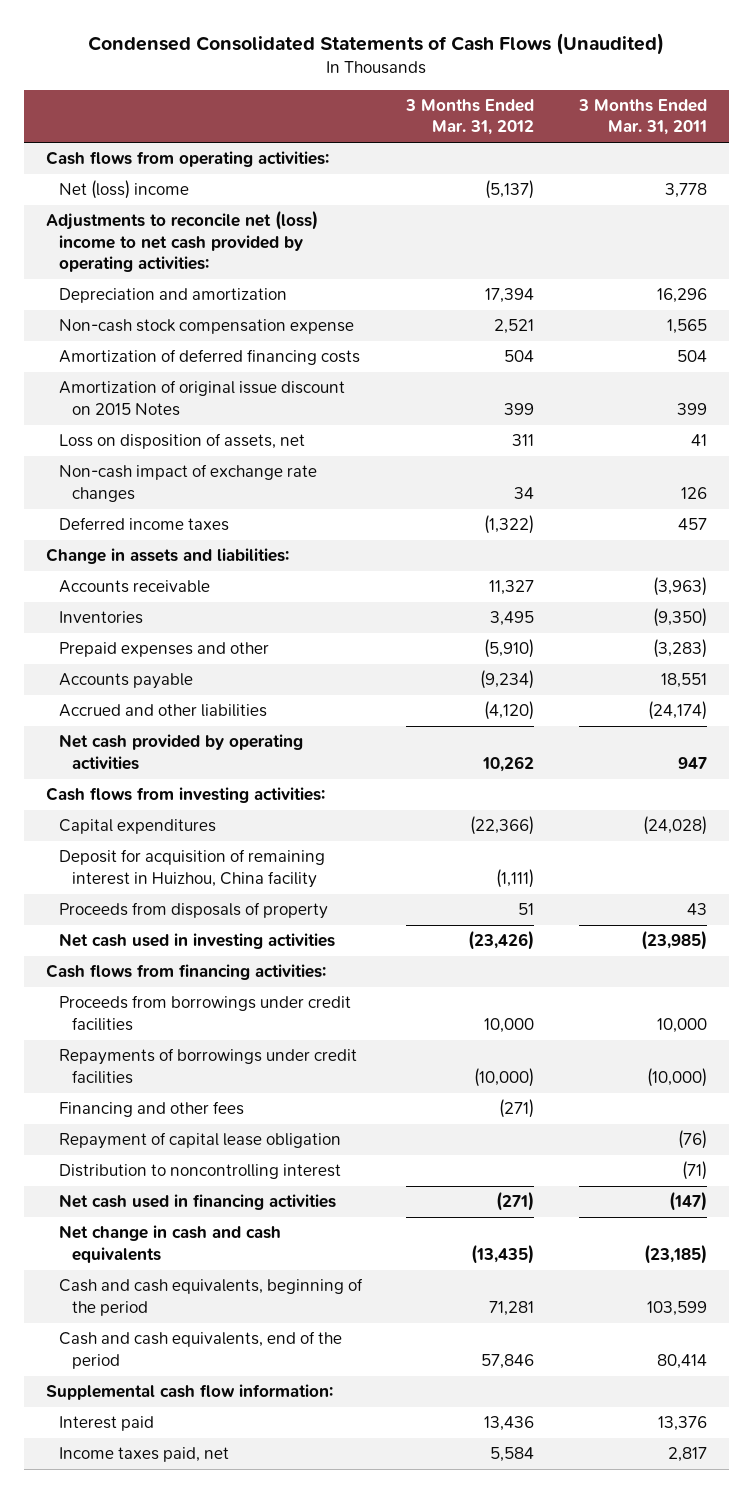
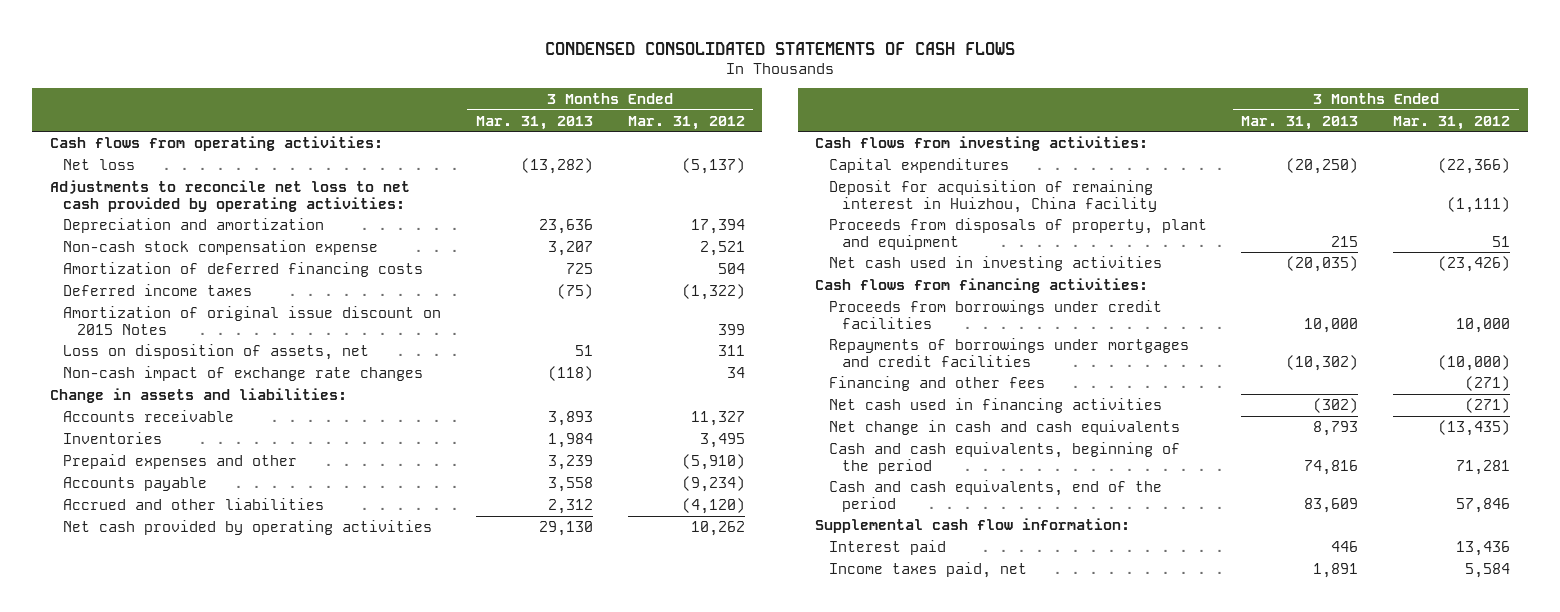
- Condensed Consolidated Statements of Cash Flows (Unaudited)
+ CONDENSED CONSOLIDATED STATEMENTS OF CASH FLOWS
- | 3 Months Ended Mar. 31, 2012 | 3 Months Ended Mar. 31, 2011
+ | 3 Months Ended Mar. 31, 2013 | 3 Months Ended Mar. 31, 2012
- Net (loss) income | (5,137) | 3,778
- Adjustments to reconcile net (loss) income to net cash provided by operating activities:
+ Net loss | (13,282) | (5,137)
+ Adjustments to reconcile net loss to net cash provided by operating activities:
moved up: Deferred income taxes | (75) | (1,322)
- Proceeds from disposals of property | 51 | 43
+ Proceeds from disposals of property, plant and equipment | 215 | 51
- Repayments of borrowings under credit facilities | (10,000) | (10,000)
+ Repayments of borrowings under mortgages and credit facilities | (10,302) | (10,000)
- Repayment of capital lease obligation | | (76)
- Distribution to noncontrolling interest | | (71)

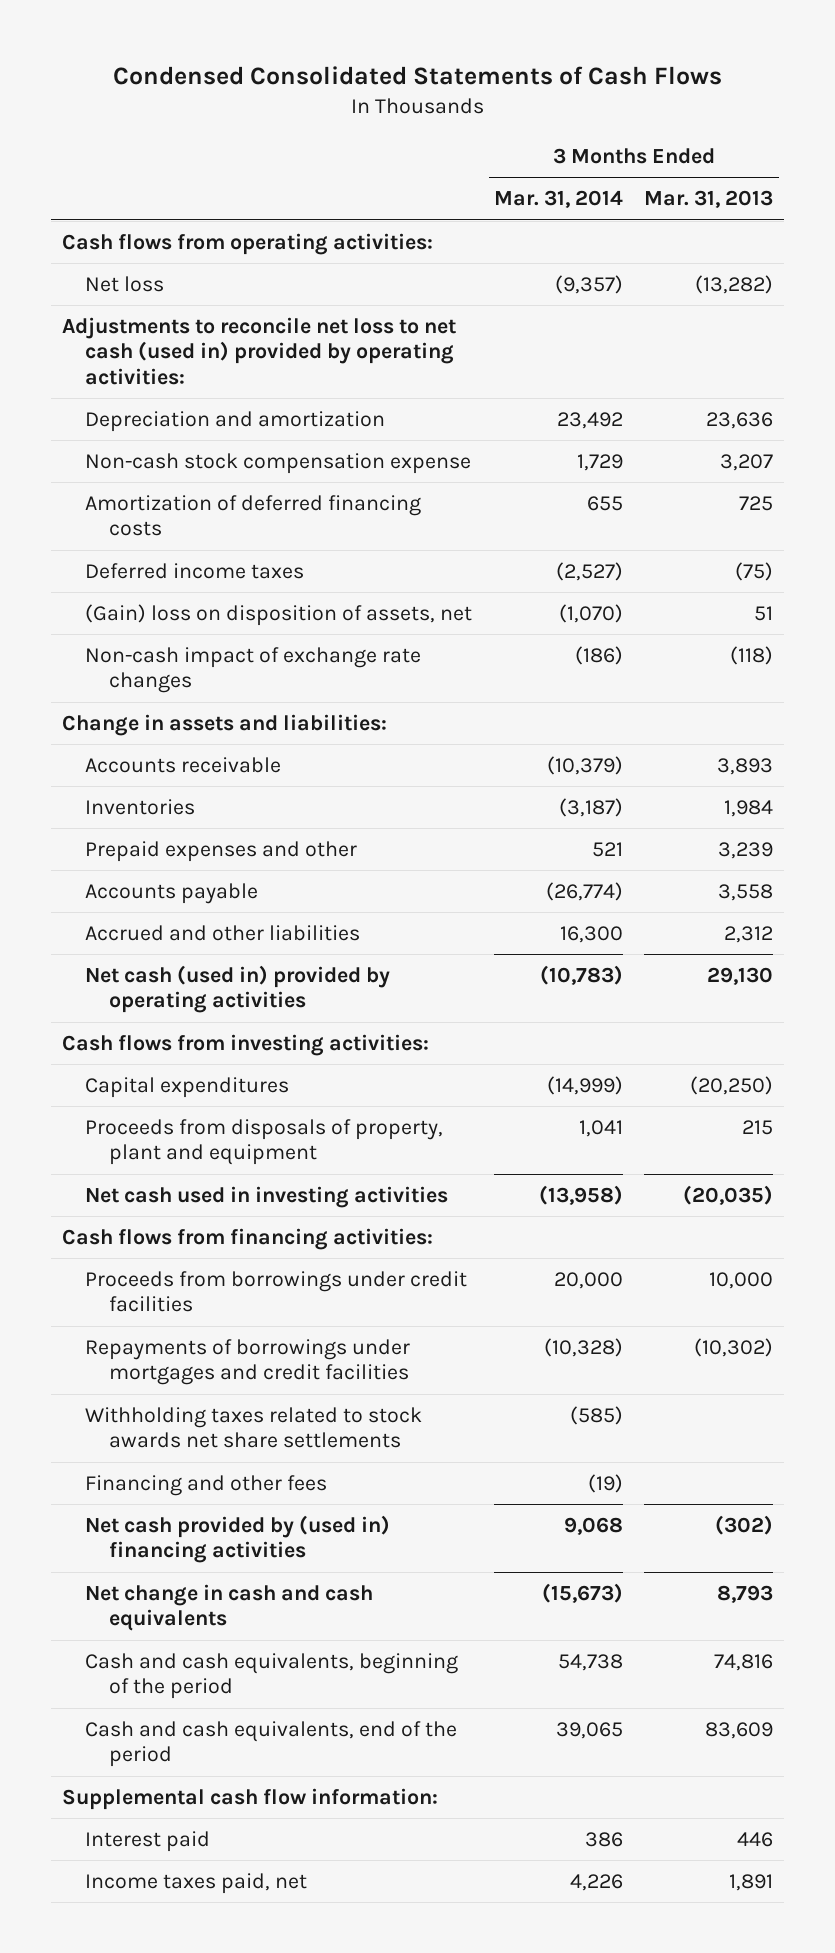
- CONDENSED CONSOLIDATED STATEMENTS OF CASH FLOWS
+ Condensed Consolidated Statements of Cash Flows
- | 3 Months Ended Mar. 31, 2013 | 3 Months Ended Mar. 31, 2012
+ | 3 Months Ended Mar. 31, 2014 | 3 Months Ended Mar. 31, 2013
- Adjustments to reconcile net loss to net cash provided by operating activities:
+ Adjustments to reconcile net loss to net cash (used in) provided by operating activities:
- Amortization of original issue discount on 2015 Notes | | 399
- Loss on disposition of assets, net | 51 | 311
+ (Gain) loss on disposition of assets, net | (1,070) | 51
- Net cash provided by operating activities | 29,130 | 10,262
+ Net cash (used in) provided by operating activities | (10,783) | 29,130
- Deposit for acquisition of remaining interest in Huizhou, China facility | | (1,111)
+ Withholding taxes related to stock awards net share settlements | (585) |
- Net cash used in financing activities | (302) | (271)
+ Net cash provided by (used in) financing activities | 9,068 | (302)

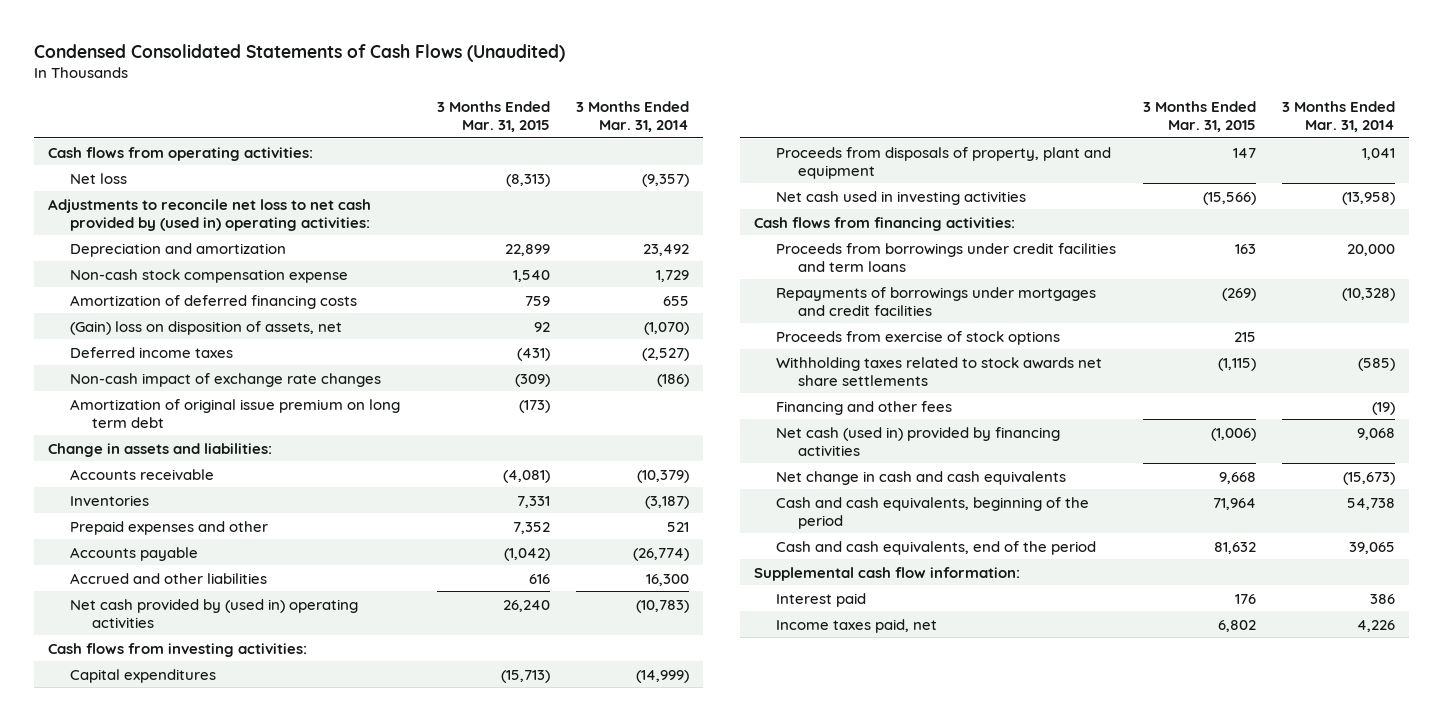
- Condensed Consolidated Statements of Cash Flows
+ Condensed Consolidated Statements of Cash Flows (Unaudited)
- | 3 Months Ended Mar. 31, 2014 | 3 Months Ended Mar. 31, 2013
+ | 3 Months Ended Mar. 31, 2015 | 3 Months Ended Mar. 31, 2014
- Adjustments to reconcile net loss to net cash (used in) provided by operating activities:
+ Adjustments to reconcile net loss to net cash provided by (used in) operating activities:
moved down: Deferred income taxes | (431) | (2,527)
+ Amortization of original issue premium on long term debt | (173) |
- Net cash (used in) provided by operating activities | (10,783) | 29,130
+ Net cash provided by (used in) operating activities | 26,240 | (10,783)
- Proceeds from borrowings under credit facilities | 20,000 | 10,000
+ Proceeds from borrowings under credit facilities and term loans | 163 | 20,000
+ Proceeds from exercise of stock options | 215 |
- Net cash provided by (used in) financing activities | 9,068 | (302)
+ Net cash (used in) provided by financing activities | (1,006) | 9,068

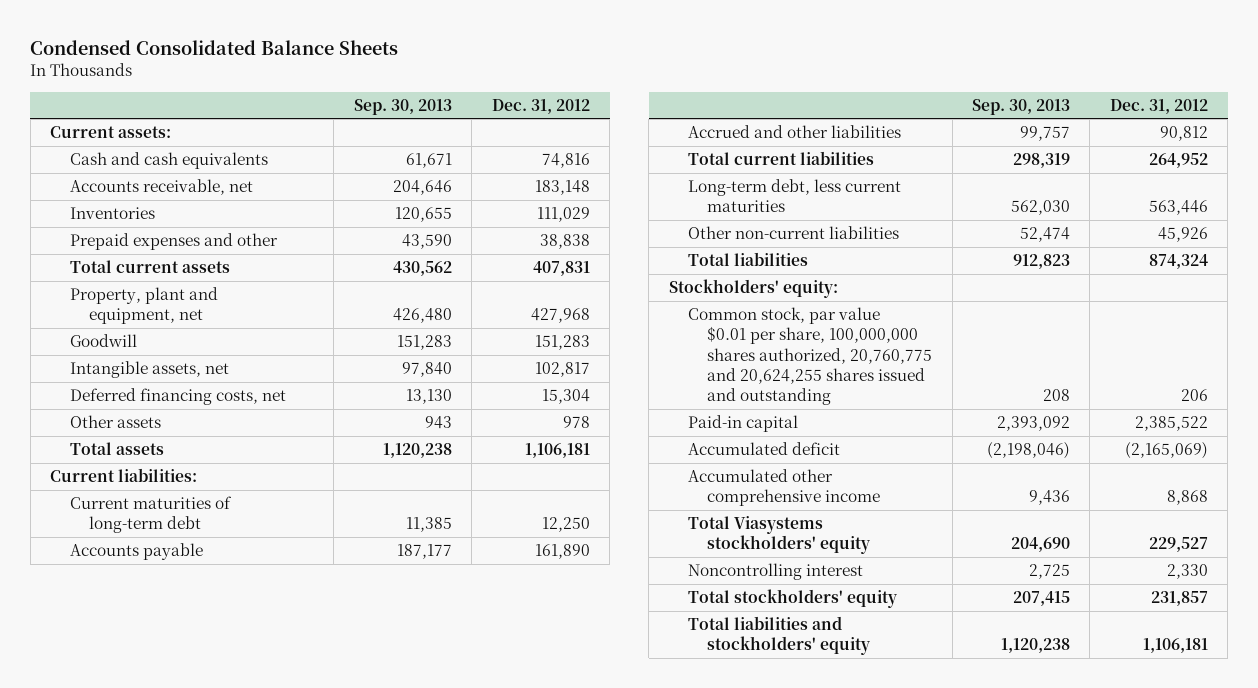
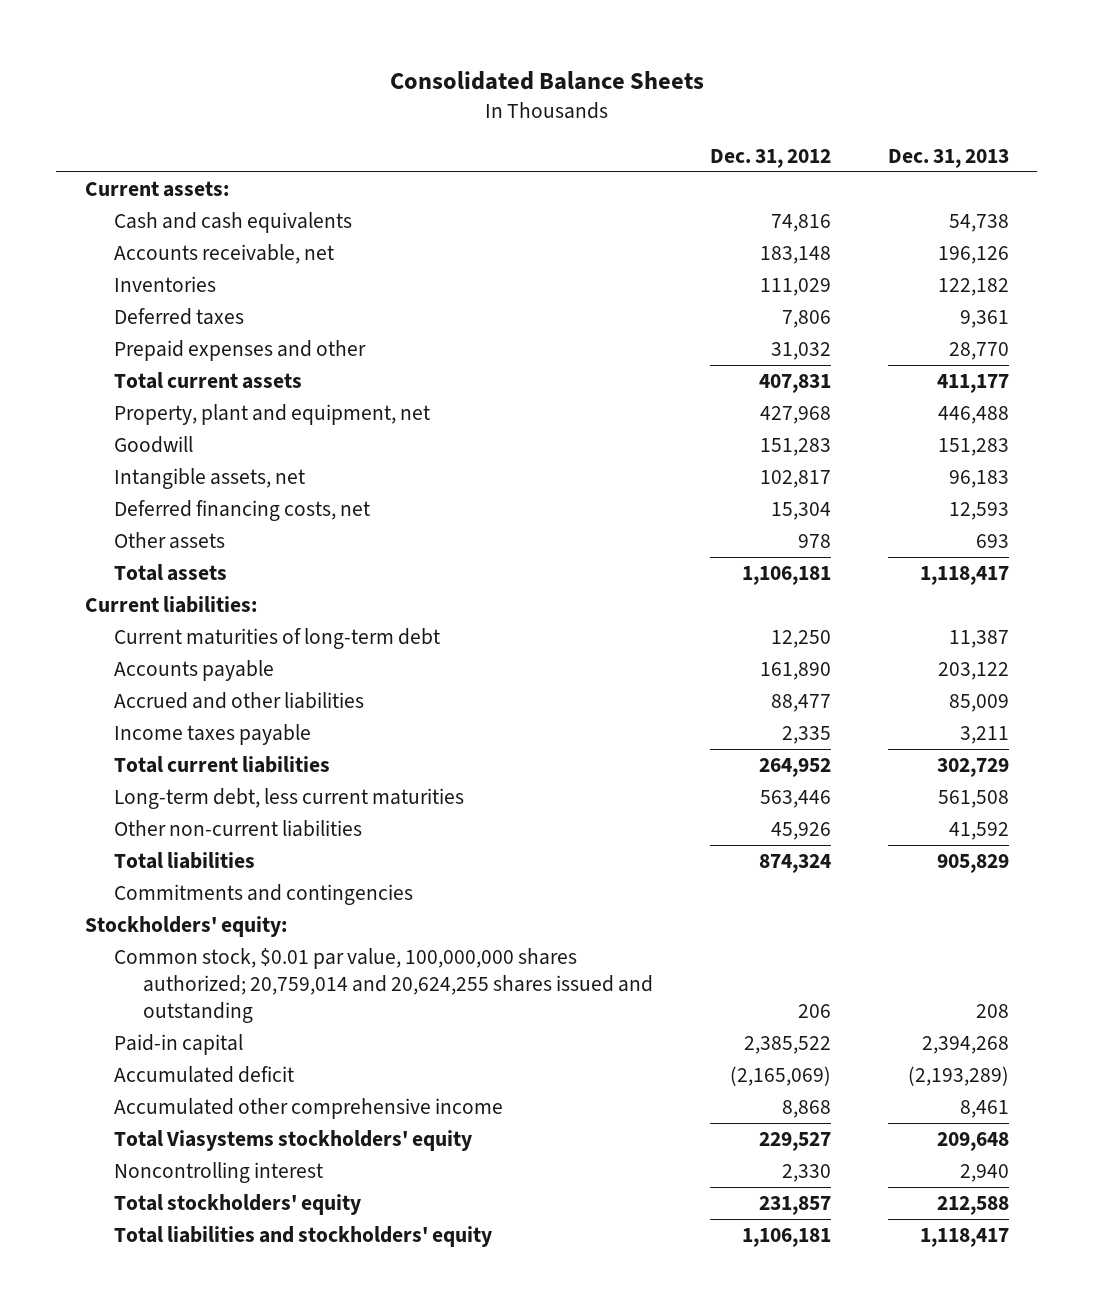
- Condensed Consolidated Balance Sheets
+ Consolidated Balance Sheets
- | Sep. 30, 2013 | Dec. 31, 2012
+ | Dec. 31, 2012 | Dec. 31, 2013
- Prepaid expenses and other | 43,590 | 38,838
+ Deferred taxes | 7,806 | 9,361
+ Prepaid expenses and other | 31,032 | 28,770
- Accrued and other liabilities | 99,757 | 90,812
+ Accrued and other liabilities | 88,477 | 85,009
+ Income taxes payable | 2,335 | 3,211
+ Commitments and contingencies
- Common stock, par value $0.01 per share, 100,000,000 shares authorized, 20,760,775 and 20,624,255 shares issued and outstanding | 208 | 206
+ Common stock, $0.01 par value, 100,000,000 shares authorized; 20,759,014 and 20,624,255 shares issued and outstanding | 206 | 208

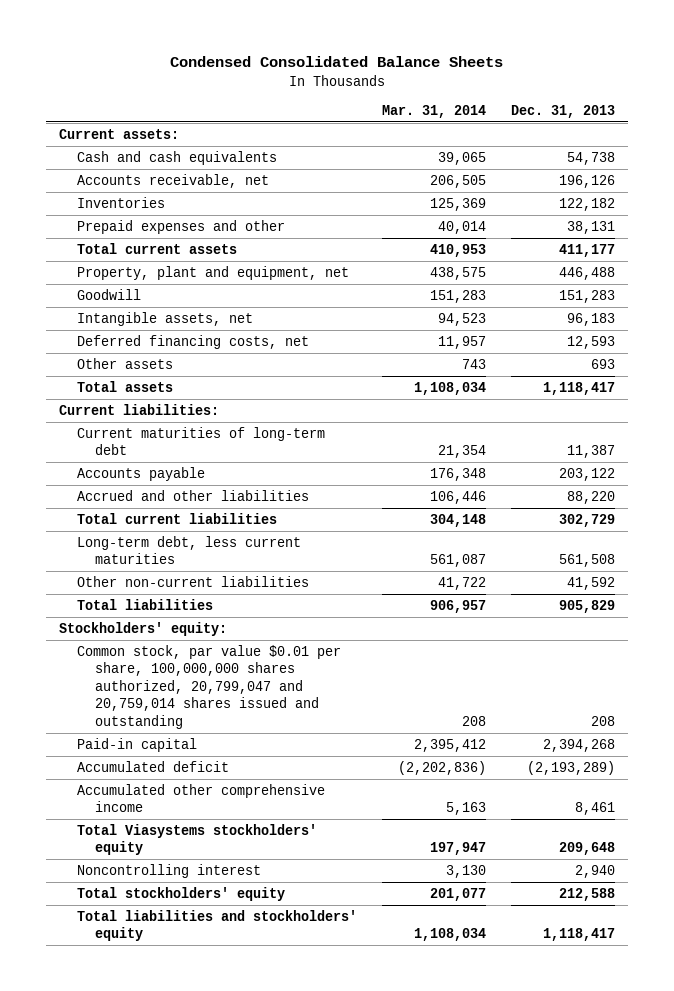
- Consolidated Balance Sheets
+ Condensed Consolidated Balance Sheets
- | Dec. 31, 2012 | Dec. 31, 2013
+ | Mar. 31, 2014 | Dec. 31, 2013
- Deferred taxes | 7,806 | 9,361
- Prepaid expenses and other | 31,032 | 28,770
+ Prepaid expenses and other | 40,014 | 38,131
- Accrued and other liabilities | 88,477 | 85,009
- Income taxes payable | 2,335 | 3,211
+ Accrued and other liabilities | 106,446 | 88,220
- Commitments and contingencies
- Common stock, $0.01 par value, 100,000,000 shares authorized; 20,759,014 and 20,624,255 shares issued and outstanding | 206 | 208
+ Common stock, par value $0.01 per share, 100,000,000 shares authorized, 20,799,047 and 20,759,014 shares issued and outstanding | 208 | 208

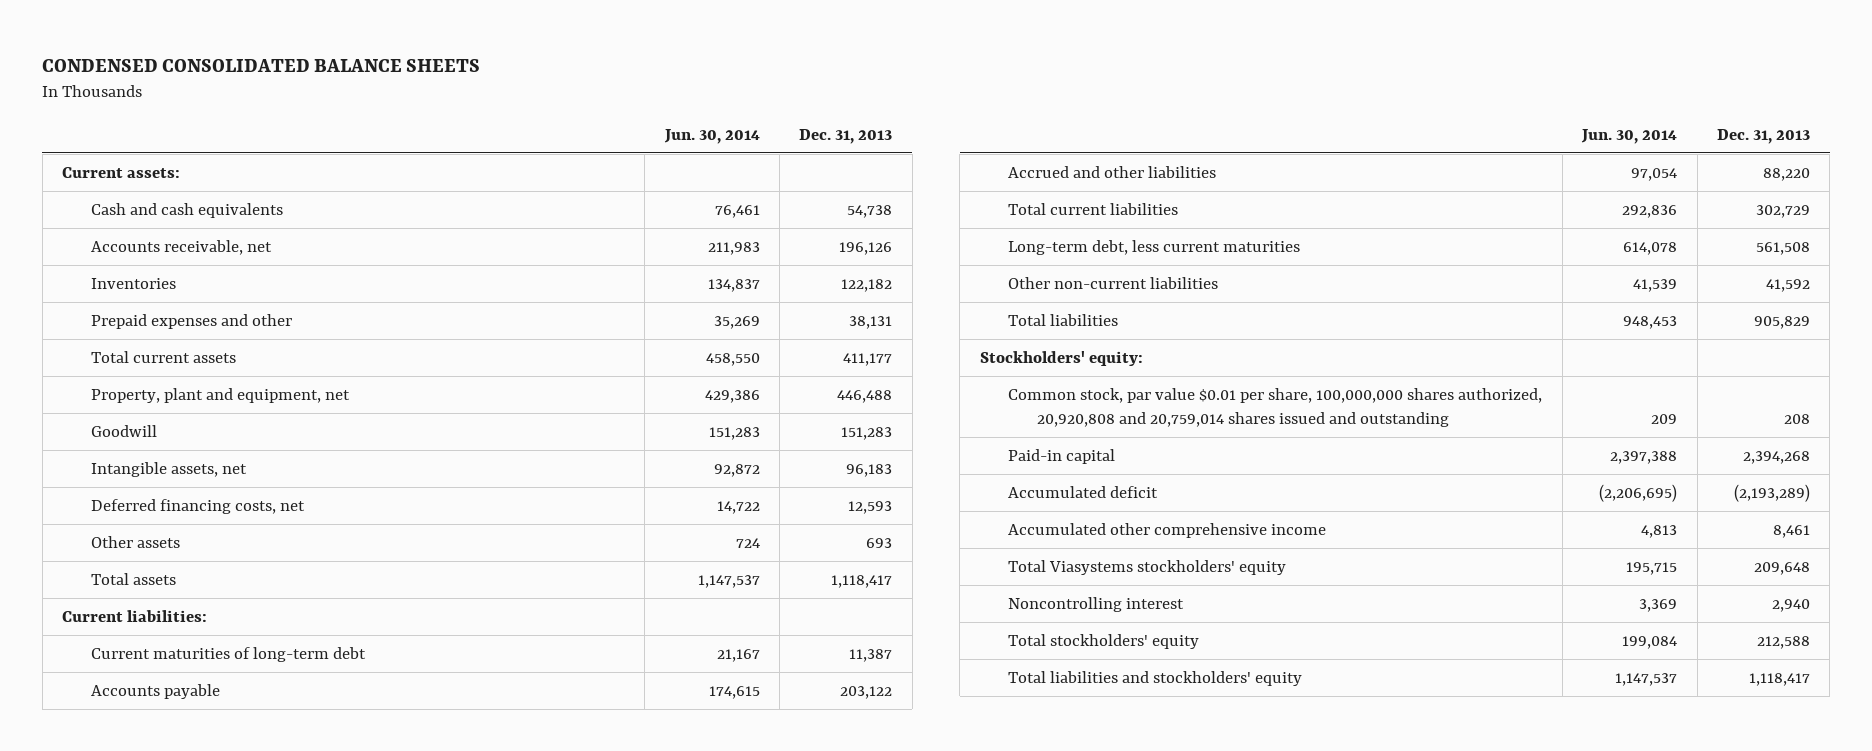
- Condensed Consolidated Balance Sheets
+ CONDENSED CONSOLIDATED BALANCE SHEETS
- | Mar. 31, 2014 | Dec. 31, 2013
+ | Jun. 30, 2014 | Dec. 31, 2013
- Common stock, par value $0.01 per share, 100,000,000 shares authorized, 20,799,047 and 20,759,014 shares issued and outstanding | 208 | 208
+ Common stock, par value $0.01 per share, 100,000,000 shares authorized, 20,920,808 and 20,759,014 shares issued and outstanding | 209 | 208

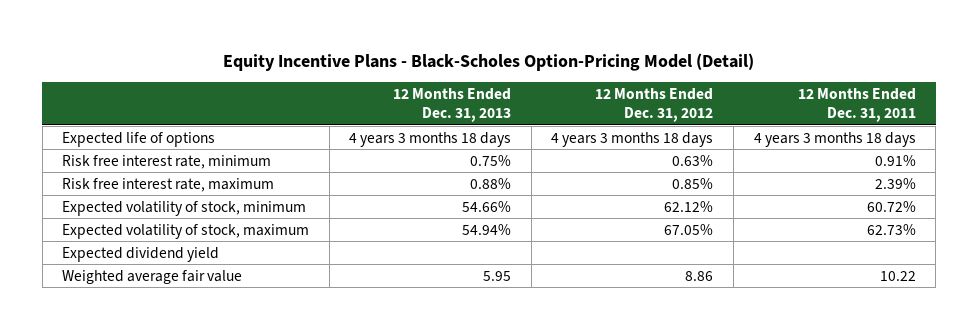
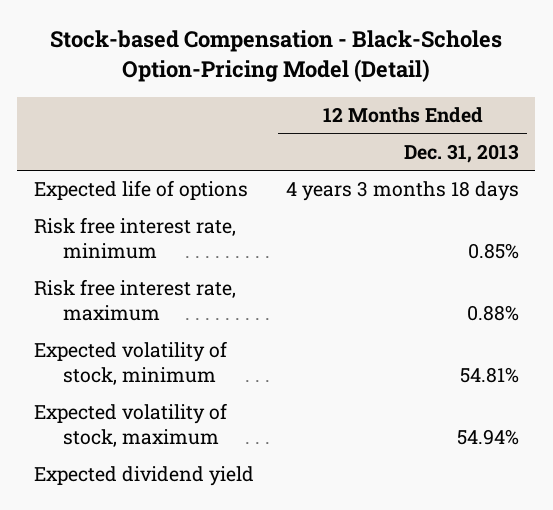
- Equity Incentive Plans - Black-Scholes Option-Pricing Model (Detail)
+ Stock-based Compensation - Black-Scholes Option-Pricing Model (Detail)
- | 12 Months Ended Dec. 31, 2013 | 12 Months Ended Dec. 31, 2012 | 12 Months Ended Dec. 31, 2011
+ | 12 Months Ended Dec. 31, 2013
- Risk free interest rate, minimum | 0.75% | 0.63% | 0.91%
+ Risk free interest rate, minimum | 0.85%
- Expected volatility of stock, minimum | 54.66% | 62.12% | 60.72%
+ Expected volatility of stock, minimum | 54.81%
- Weighted average fair value | 5.95 | 8.86 | 10.22

